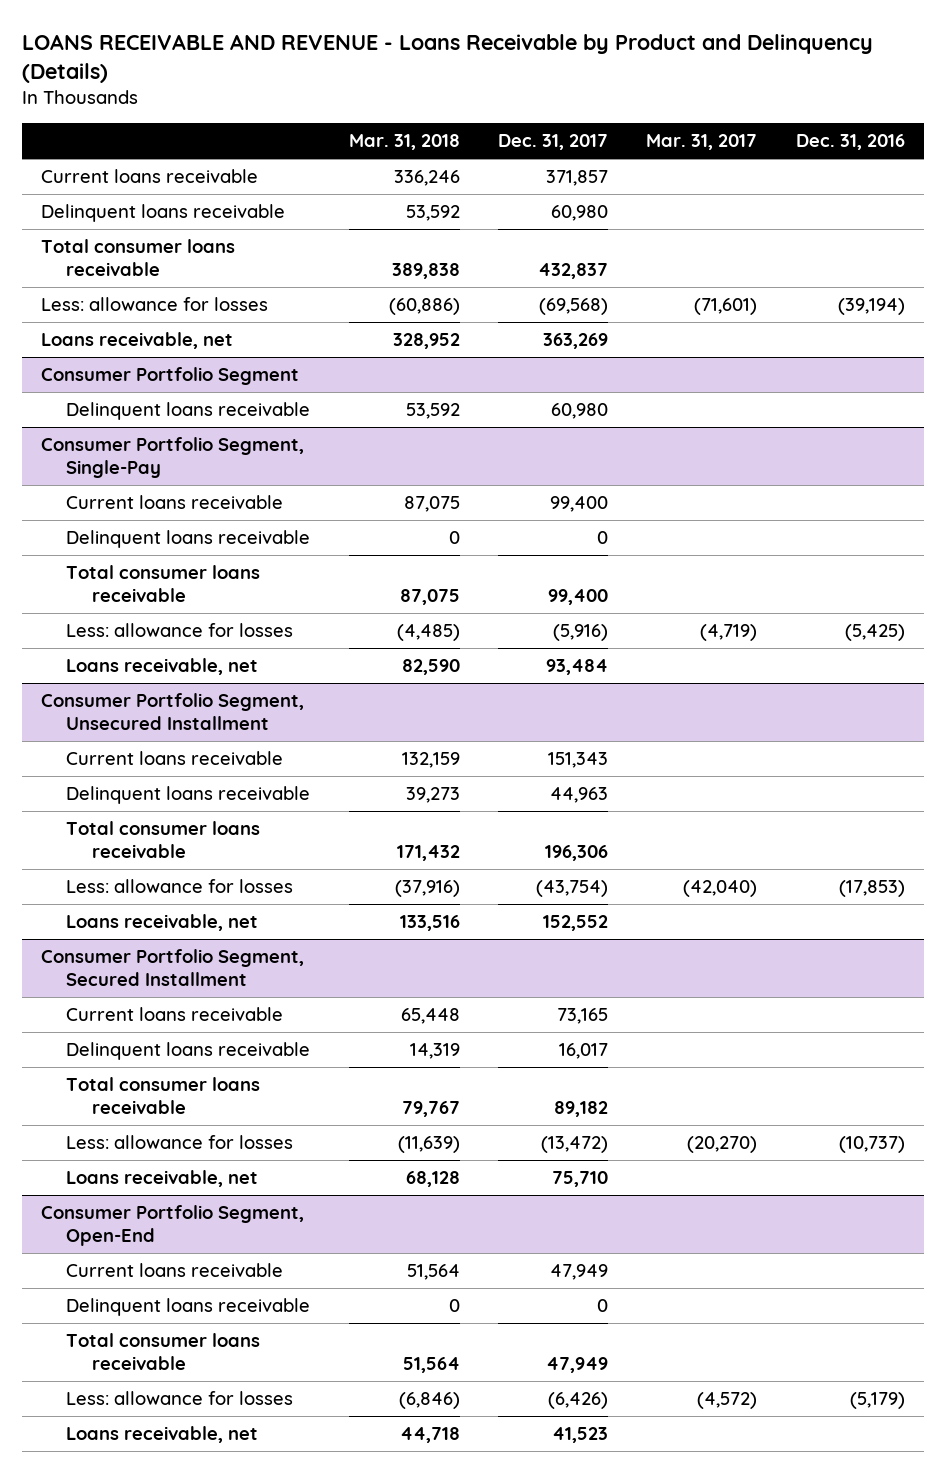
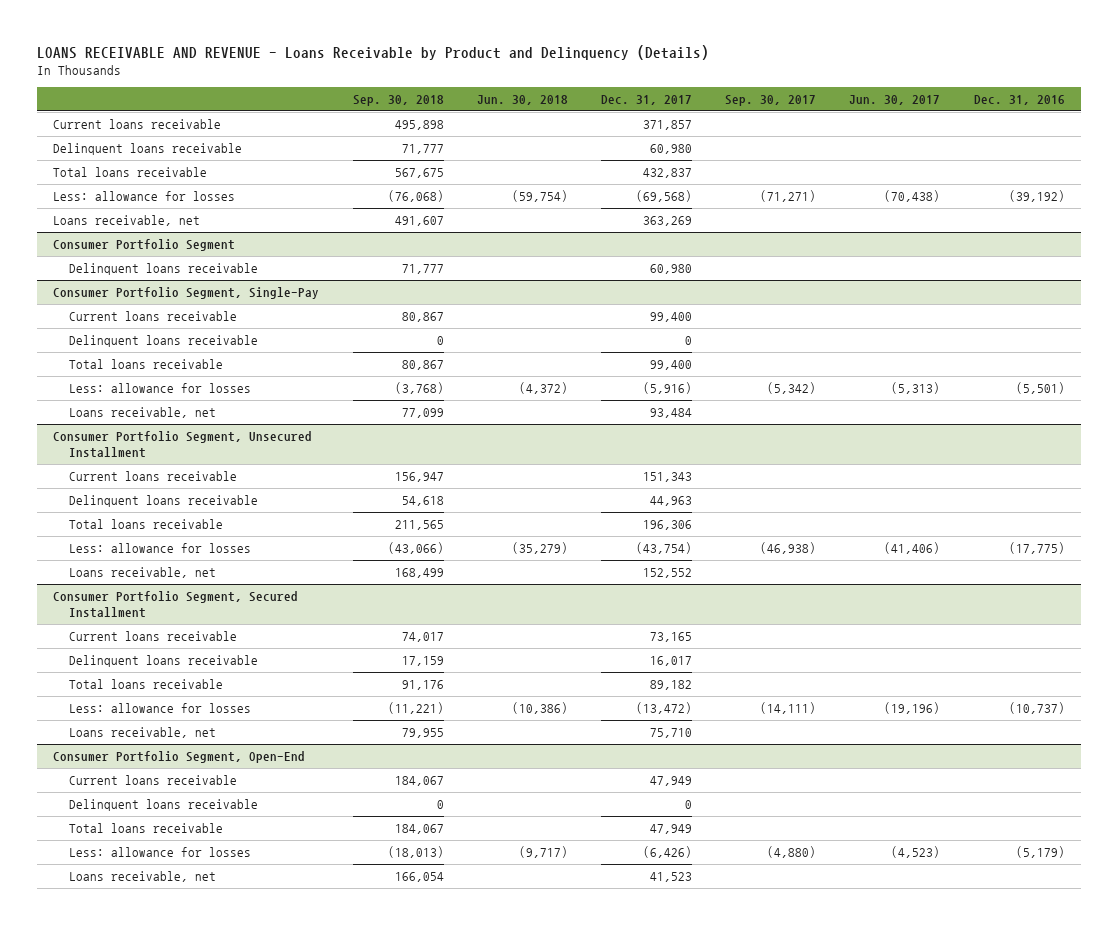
- | Mar. 31, 2018 | Dec. 31, 2017 | Mar. 31, 2017 | Dec. 31, 2016
+ | Sep. 30, 2018 | Jun. 30, 2018 | Dec. 31, 2017 | Sep. 30, 2017 | Jun. 30, 2017 | Dec. 31, 2016
- Total consumer loans receivable | 389,838 | 432,837 | |
- Less: allowance for losses | (60,886) | (69,568) | (71,601) | (39,194)
+ Total loans receivable | 567,675 | | 432,837 | | |
+ Less: allowance for losses | (76,068) | (59,754) | (69,568) | (71,271) | (70,438) | (39,192)
@ Consumer Portfolio Segment, Single-Pay
- Total consumer loans receivable | 87,075 | 99,400 | |
- Less: allowance for losses | (4,485) | (5,916) | (4,719) | (5,425)
+ Total loans receivable | 80,867 | | 99,400 | | |
+ Less: allowance for losses | (3,768) | (4,372) | (5,916) | (5,342) | (5,313) | (5,501)
@ Consumer Portfolio Segment, Unsecured Installment
- Total consumer loans receivable | 171,432 | 196,306 | |
- Less: allowance for losses | (37,916) | (43,754) | (42,040) | (17,853)
+ Total loans receivable | 211,565 | | 196,306 | | |
+ Less: allowance for losses | (43,066) | (35,279) | (43,754) | (46,938) | (41,406) | (17,775)
@ Consumer Portfolio Segment, Secured Installment
- Total consumer loans receivable | 79,767 | 89,182 | |
+ Total loans receivable | 91,176 | | 89,182 | | |
@ Consumer Portfolio Segment, Open-End
- Total consumer loans receivable | 51,564 | 47,949 | |
+ Total loans receivable | 184,067 | | 47,949 | | |

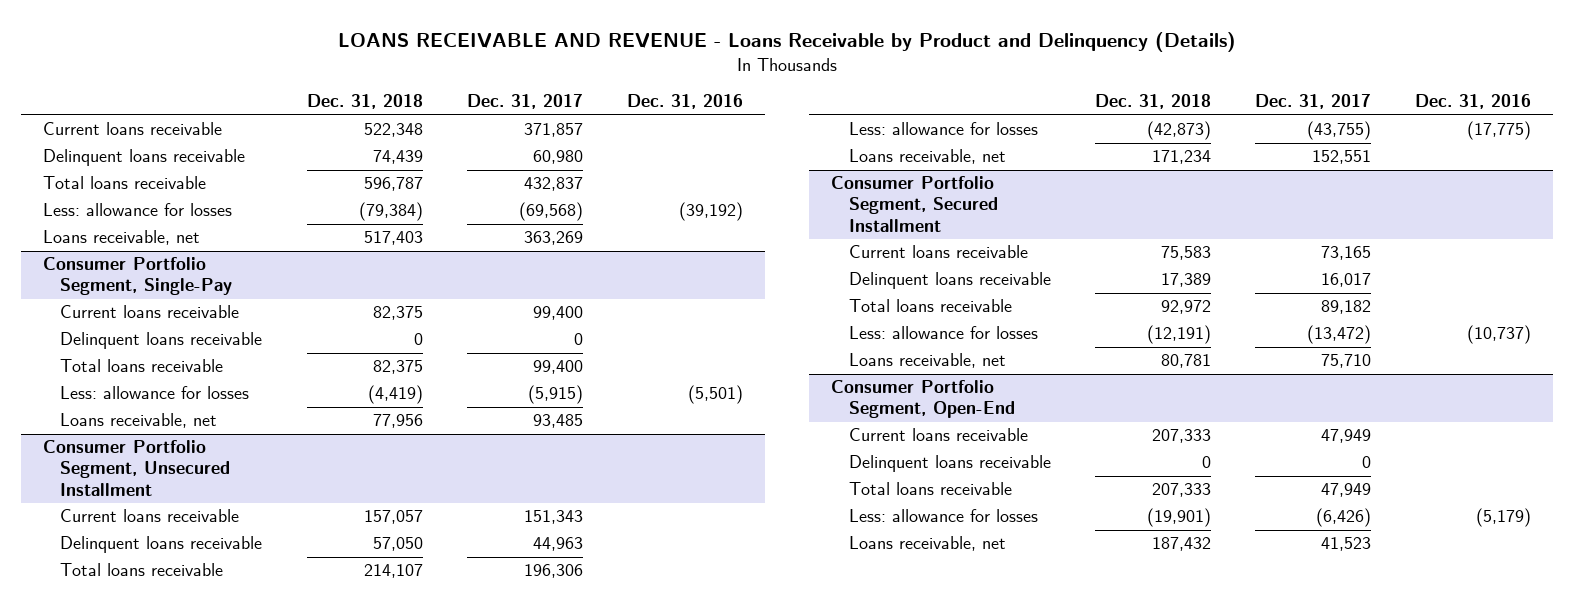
- | Sep. 30, 2018 | Jun. 30, 2018 | Dec. 31, 2017 | Sep. 30, 2017 | Jun. 30, 2017 | Dec. 31, 2016
+ | Dec. 31, 2018 | Dec. 31, 2017 | Dec. 31, 2016
- Consumer Portfolio Segment
- Delinquent loans receivable | 71,777 | | 60,980 | | |
@ Consumer Portfolio Segment, Single-Pay
- Less: allowance for losses | (3,768) | (4,372) | (5,916) | (5,342) | (5,313) | (5,501)
- Loans receivable, net | 77,099 | | 93,484 | | |
+ Less: allowance for losses | (4,419) | (5,915) | (5,501)
+ Loans receivable, net | 77,956 | 93,485 |
@ Consumer Portfolio Segment, Unsecured Installment
- Less: allowance for losses | (43,066) | (35,279) | (43,754) | (46,938) | (41,406) | (17,775)
- Loans receivable, net | 168,499 | | 152,552 | | |
+ Less: allowance for losses | (42,873) | (43,755) | (17,775)
+ Loans receivable, net | 171,234 | 152,551 |

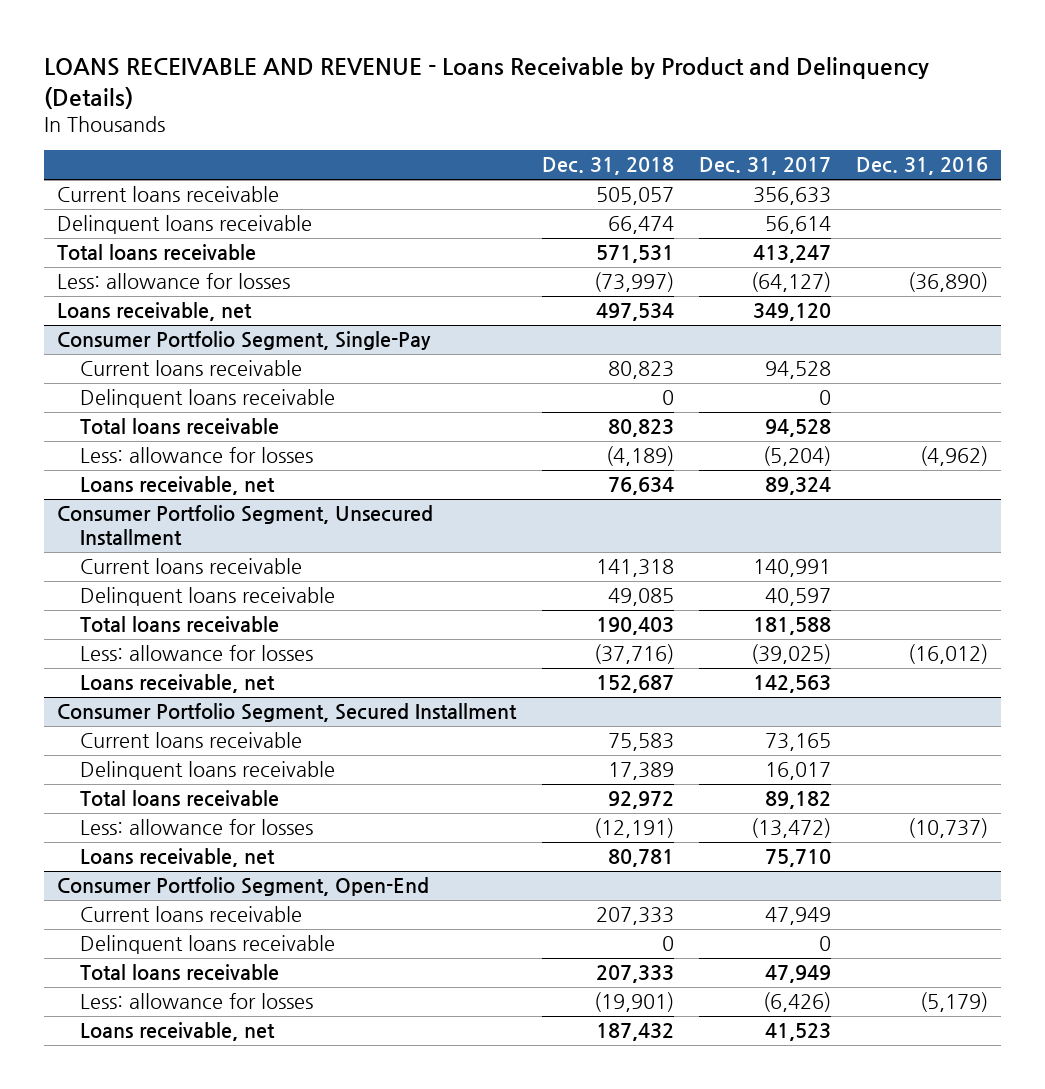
- Current loans receivable | 522,348 | 371,857 |
- Delinquent loans receivable | 74,439 | 60,980 |
- Total loans receivable | 596,787 | 432,837 |
- Less: allowance for losses | (79,384) | (69,568) | (39,192)
- Loans receivable, net | 517,403 | 363,269 |
+ Current loans receivable | 505,057 | 356,633 |
+ Delinquent loans receivable | 66,474 | 56,614 |
+ Total loans receivable | 571,531 | 413,247 |
+ Less: allowance for losses | (73,997) | (64,127) | (36,890)
+ Loans receivable, net | 497,534 | 349,120 |
@ Consumer Portfolio Segment, Single-Pay
- Current loans receivable | 82,375 | 99,400 |
+ Current loans receivable | 80,823 | 94,528 |
- Total loans receivable | 82,375 | 99,400 |
- Less: allowance for losses | (4,419) | (5,915) | (5,501)
- Loans receivable, net | 77,956 | 93,485 |
+ Total loans receivable | 80,823 | 94,528 |
+ Less: allowance for losses | (4,189) | (5,204) | (4,962)
+ Loans receivable, net | 76,634 | 89,324 |
@ Consumer Portfolio Segment, Unsecured Installment
- Current loans receivable | 157,057 | 151,343 |
- Delinquent loans receivable | 57,050 | 44,963 |
- Total loans receivable | 214,107 | 196,306 |
- Less: allowance for losses | (42,873) | (43,755) | (17,775)
- Loans receivable, net | 171,234 | 152,551 |
+ Current loans receivable | 141,318 | 140,991 |
+ Delinquent loans receivable | 49,085 | 40,597 |
+ Total loans receivable | 190,403 | 181,588 |
+ Less: allowance for losses | (37,716) | (39,025) | (16,012)
+ Loans receivable, net | 152,687 | 142,563 |

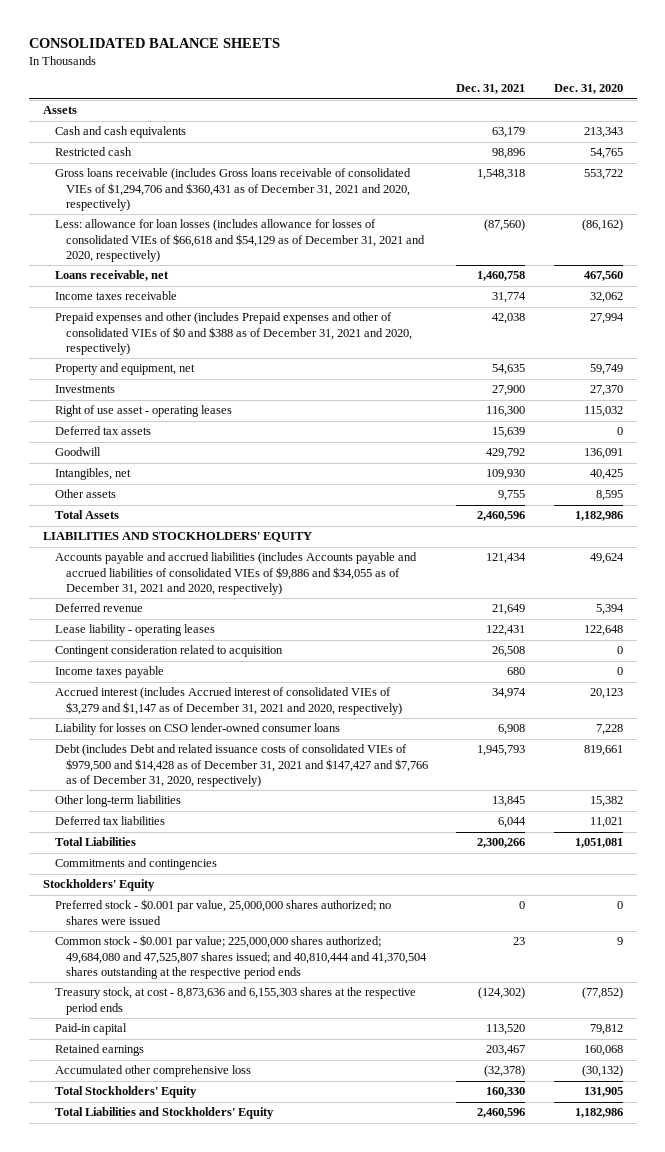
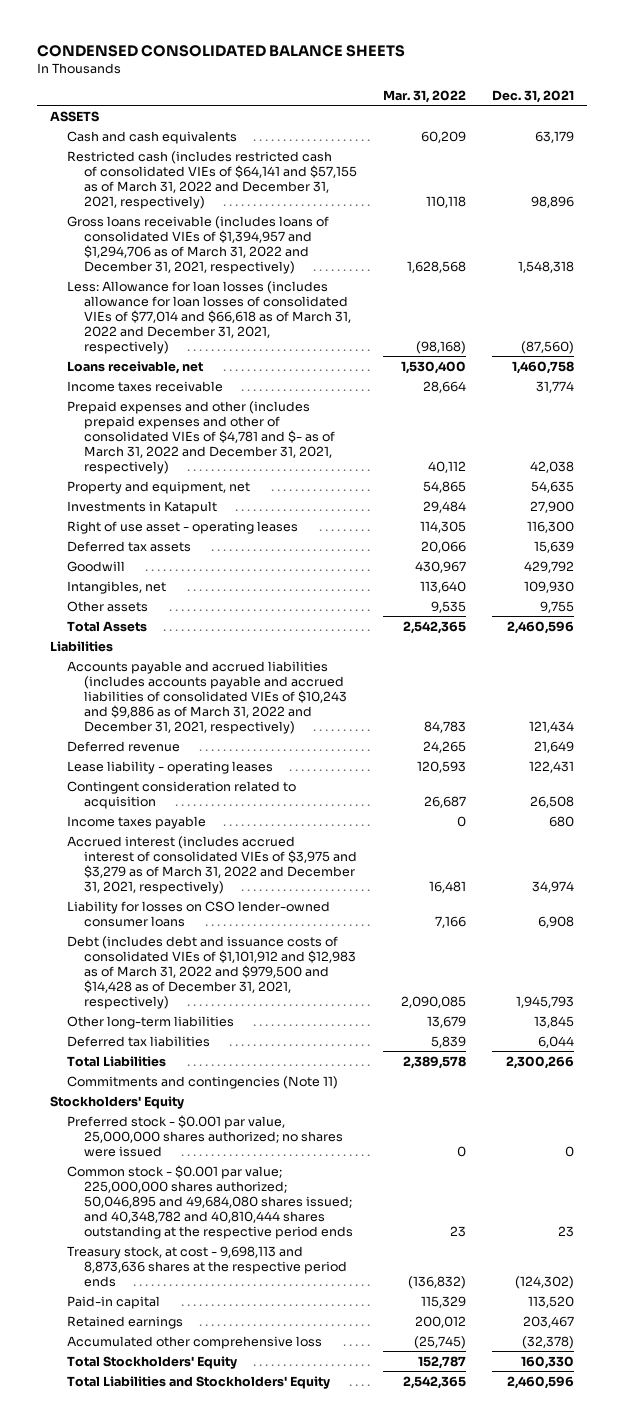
- CONSOLIDATED BALANCE SHEETS
+ CONDENSED CONSOLIDATED BALANCE SHEETS
- | Dec. 31, 2021 | Dec. 31, 2020
+ | Mar. 31, 2022 | Dec. 31, 2021
- Assets
+ ASSETS
- Restricted cash | 98,896 | 54,765
- Gross loans receivable (includes Gross loans receivable of consolidated VIEs of $1,294,706 and $360,431 as of December 31, 2021 and 2020, respectively) | 1,548,318 | 553,722
- Less: allowance for loan losses (includes allowance for losses of consolidated VIEs of $66,618 and $54,129 as of December 31, 2021 and 2020, respectively) | (87,560) | (86,162)
+ Restricted cash (includes restricted cash of consolidated VIEs of $64,141 and $57,155 as of March 31, 2022 and December 31, 2021, respectively) | 110,118 | 98,896
+ Gross loans receivable (includes loans of consolidated VIEs of $1,394,957 and $1,294,706 as of March 31, 2022 and December 31, 2021, respectively) | 1,628,568 | 1,548,318
+ Less: Allowance for loan losses (includes allowance for loan losses of consolidated VIEs of $77,014 and $66,618 as of March 31, 2022 and December 31, 2021, respectively) | (98,168) | (87,560)
- Prepaid expenses and other (includes Prepaid expenses and other of consolidated VIEs of $0 and $388 as of December 31, 2021 and 2020, respectively) | 42,038 | 27,994
+ Prepaid expenses and other (includes prepaid expenses and other of consolidated VIEs of $4,781 and $- as of March 31, 2022 and December 31, 2021, respectively) | 40,112 | 42,038
- Investments | 27,900 | 27,370
+ Investments in Katapult | 29,484 | 27,900
- LIABILITIES AND STOCKHOLDERS' EQUITY
- Accounts payable and accrued liabilities (includes Accounts payable and accrued liabilities of consolidated VIEs of $9,886 and $34,055 as of December 31, 2021 and 2020, respectively) | 121,434 | 49,624
+ Liabilities
+ Accounts payable and accrued liabilities (includes accounts payable and accrued liabilities of consolidated VIEs of $10,243 and $9,886 as of March 31, 2022 and December 31, 2021, respectively) | 84,783 | 121,434
- Accrued interest (includes Accrued interest of consolidated VIEs of $3,279 and $1,147 as of December 31, 2021 and 2020, respectively) | 34,974 | 20,123
+ Accrued interest (includes accrued interest of consolidated VIEs of $3,975 and $3,279 as of March 31, 2022 and December 31, 2021, respectively) | 16,481 | 34,974
- Debt (includes Debt and related issuance costs of consolidated VIEs of $979,500 and $14,428 as of December 31, 2021 and $147,427 and $7,766 as of December 31, 2020, respectively) | 1,945,793 | 819,661
+ Debt (includes debt and issuance costs of consolidated VIEs of $1,101,912 and $12,983 as of March 31, 2022 and $979,500 and $14,428 as of December 31, 2021, respectively) | 2,090,085 | 1,945,793
- Commitments and contingencies
+ Commitments and contingencies (Note 11)
- Common stock - $0.001 par value; 225,000,000 shares authorized; 49,684,080 and 47,525,807 shares issued; and 40,810,444 and 41,370,504 shares outstanding at the respective period ends | 23 | 9
- Treasury stock, at cost - 8,873,636 and 6,155,303 shares at the respective period ends | (124,302) | (77,852)
+ Common stock - $0.001 par value; 225,000,000 shares authorized; 50,046,895 and 49,684,080 shares issued; and 40,348,782 and 40,810,444 shares outstanding at the respective period ends | 23 | 23
+ Treasury stock, at cost - 9,698,113 and 8,873,636 shares at the respective period ends | (136,832) | (124,302)

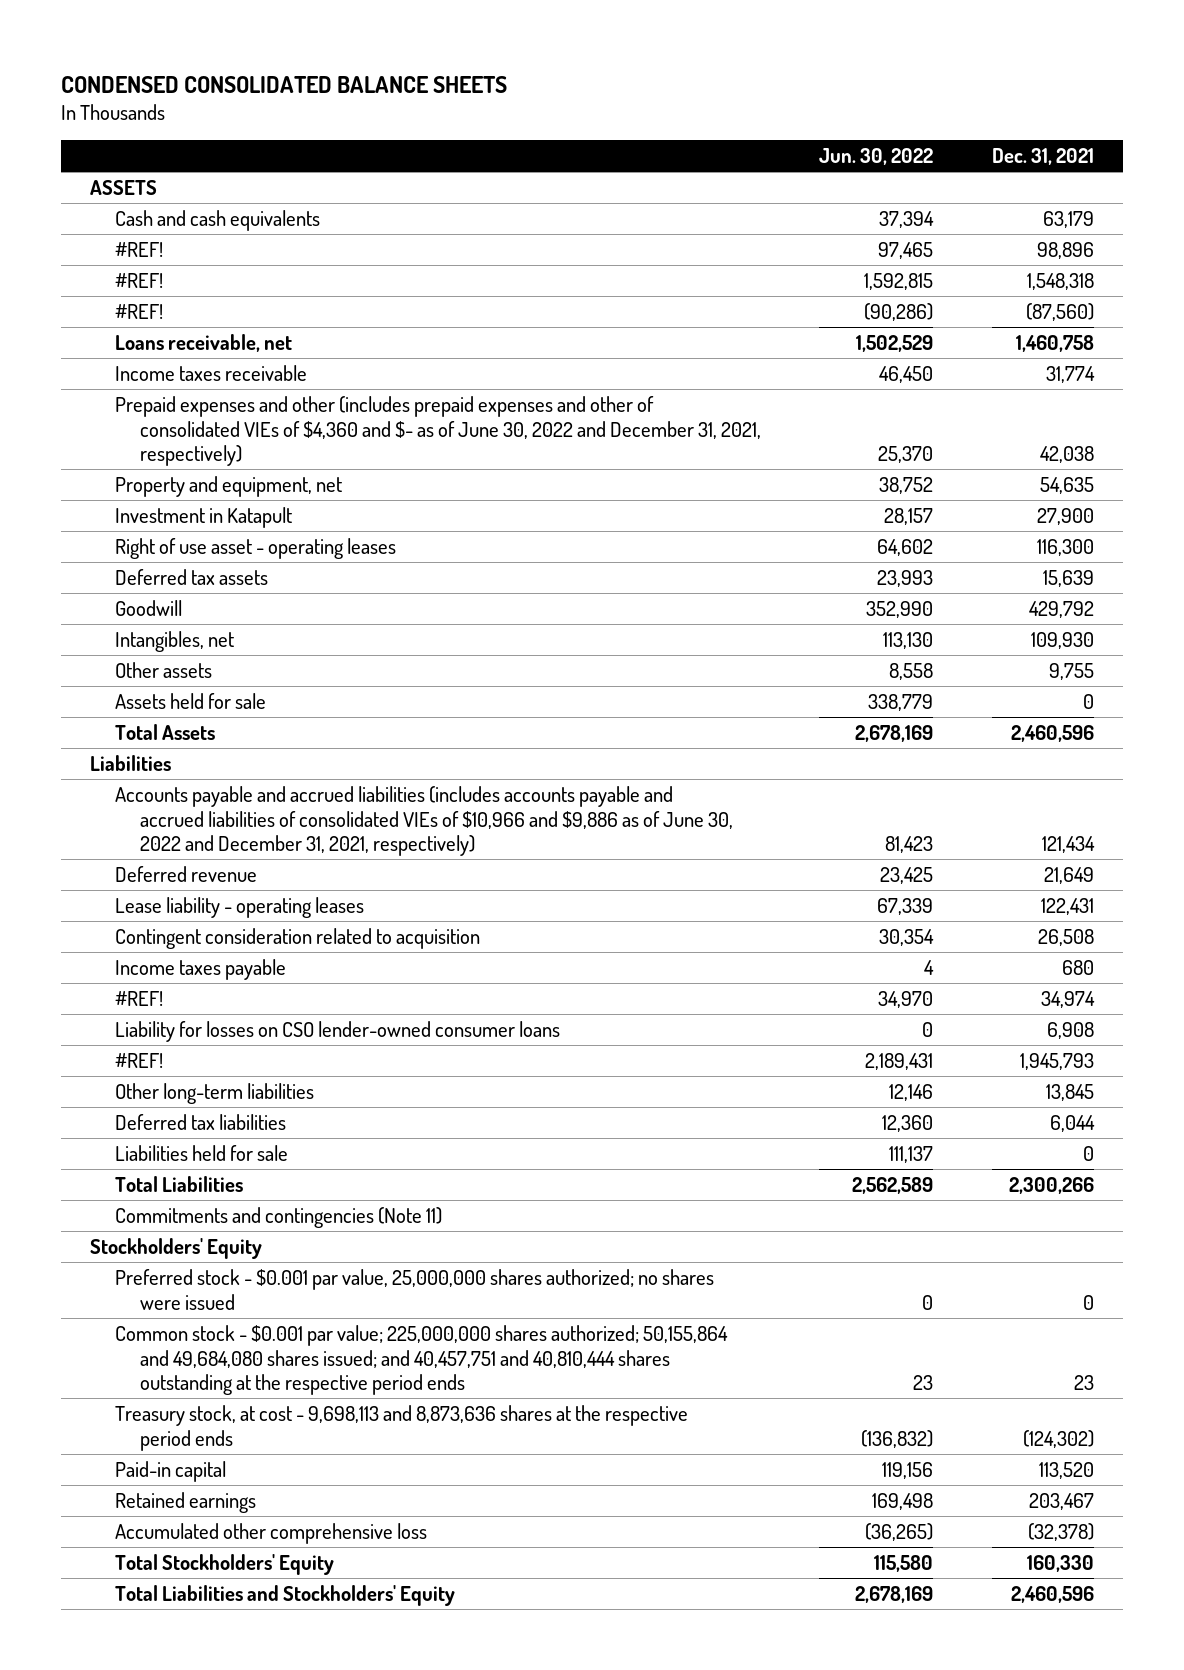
- | Mar. 31, 2022 | Dec. 31, 2021
+ | Jun. 30, 2022 | Dec. 31, 2021
- Restricted cash (includes restricted cash of consolidated VIEs of $64,141 and $57,155 as of March 31, 2022 and December 31, 2021, respectively) | 110,118 | 98,896
- Gross loans receivable (includes loans of consolidated VIEs of $1,394,957 and $1,294,706 as of March 31, 2022 and December 31, 2021, respectively) | 1,628,568 | 1,548,318
- Less: Allowance for loan losses (includes allowance for loan losses of consolidated VIEs of $77,014 and $66,618 as of March 31, 2022 and December 31, 2021, respectively) | (98,168) | (87,560)
+ #REF! | 97,465 | 98,896
+ #REF! | 1,592,815 | 1,548,318
+ #REF! | (90,286) | (87,560)
- Prepaid expenses and other (includes prepaid expenses and other of consolidated VIEs of $4,781 and $- as of March 31, 2022 and December 31, 2021, respectively) | 40,112 | 42,038
+ Prepaid expenses and other (includes prepaid expenses and other of consolidated VIEs of $4,360 and $- as of June 30, 2022 and December 31, 2021, respectively) | 25,370 | 42,038
- Investments in Katapult | 29,484 | 27,900
+ Investment in Katapult | 28,157 | 27,900
+ Assets held for sale | 338,779 | 0
- Accounts payable and accrued liabilities (includes accounts payable and accrued liabilities of consolidated VIEs of $10,243 and $9,886 as of March 31, 2022 and December 31, 2021, respectively) | 84,783 | 121,434
+ Accounts payable and accrued liabilities (includes accounts payable and accrued liabilities of consolidated VIEs of $10,966 and $9,886 as of June 30, 2022 and December 31, 2021, respectively) | 81,423 | 121,434
- Accrued interest (includes accrued interest of consolidated VIEs of $3,975 and $3,279 as of March 31, 2022 and December 31, 2021, respectively) | 16,481 | 34,974
+ #REF! | 34,970 | 34,974
- Debt (includes debt and issuance costs of consolidated VIEs of $1,101,912 and $12,983 as of March 31, 2022 and $979,500 and $14,428 as of December 31, 2021, respectively) | 2,090,085 | 1,945,793
+ #REF! | 2,189,431 | 1,945,793
+ Liabilities held for sale | 111,137 | 0
- Common stock - $0.001 par value; 225,000,000 shares authorized; 50,046,895 and 49,684,080 shares issued; and 40,348,782 and 40,810,444 shares outstanding at the respective period ends | 23 | 23
+ Common stock - $0.001 par value; 225,000,000 shares authorized; 50,155,864 and 49,684,080 shares issued; and 40,457,751 and 40,810,444 shares outstanding at the respective period ends | 23 | 23

